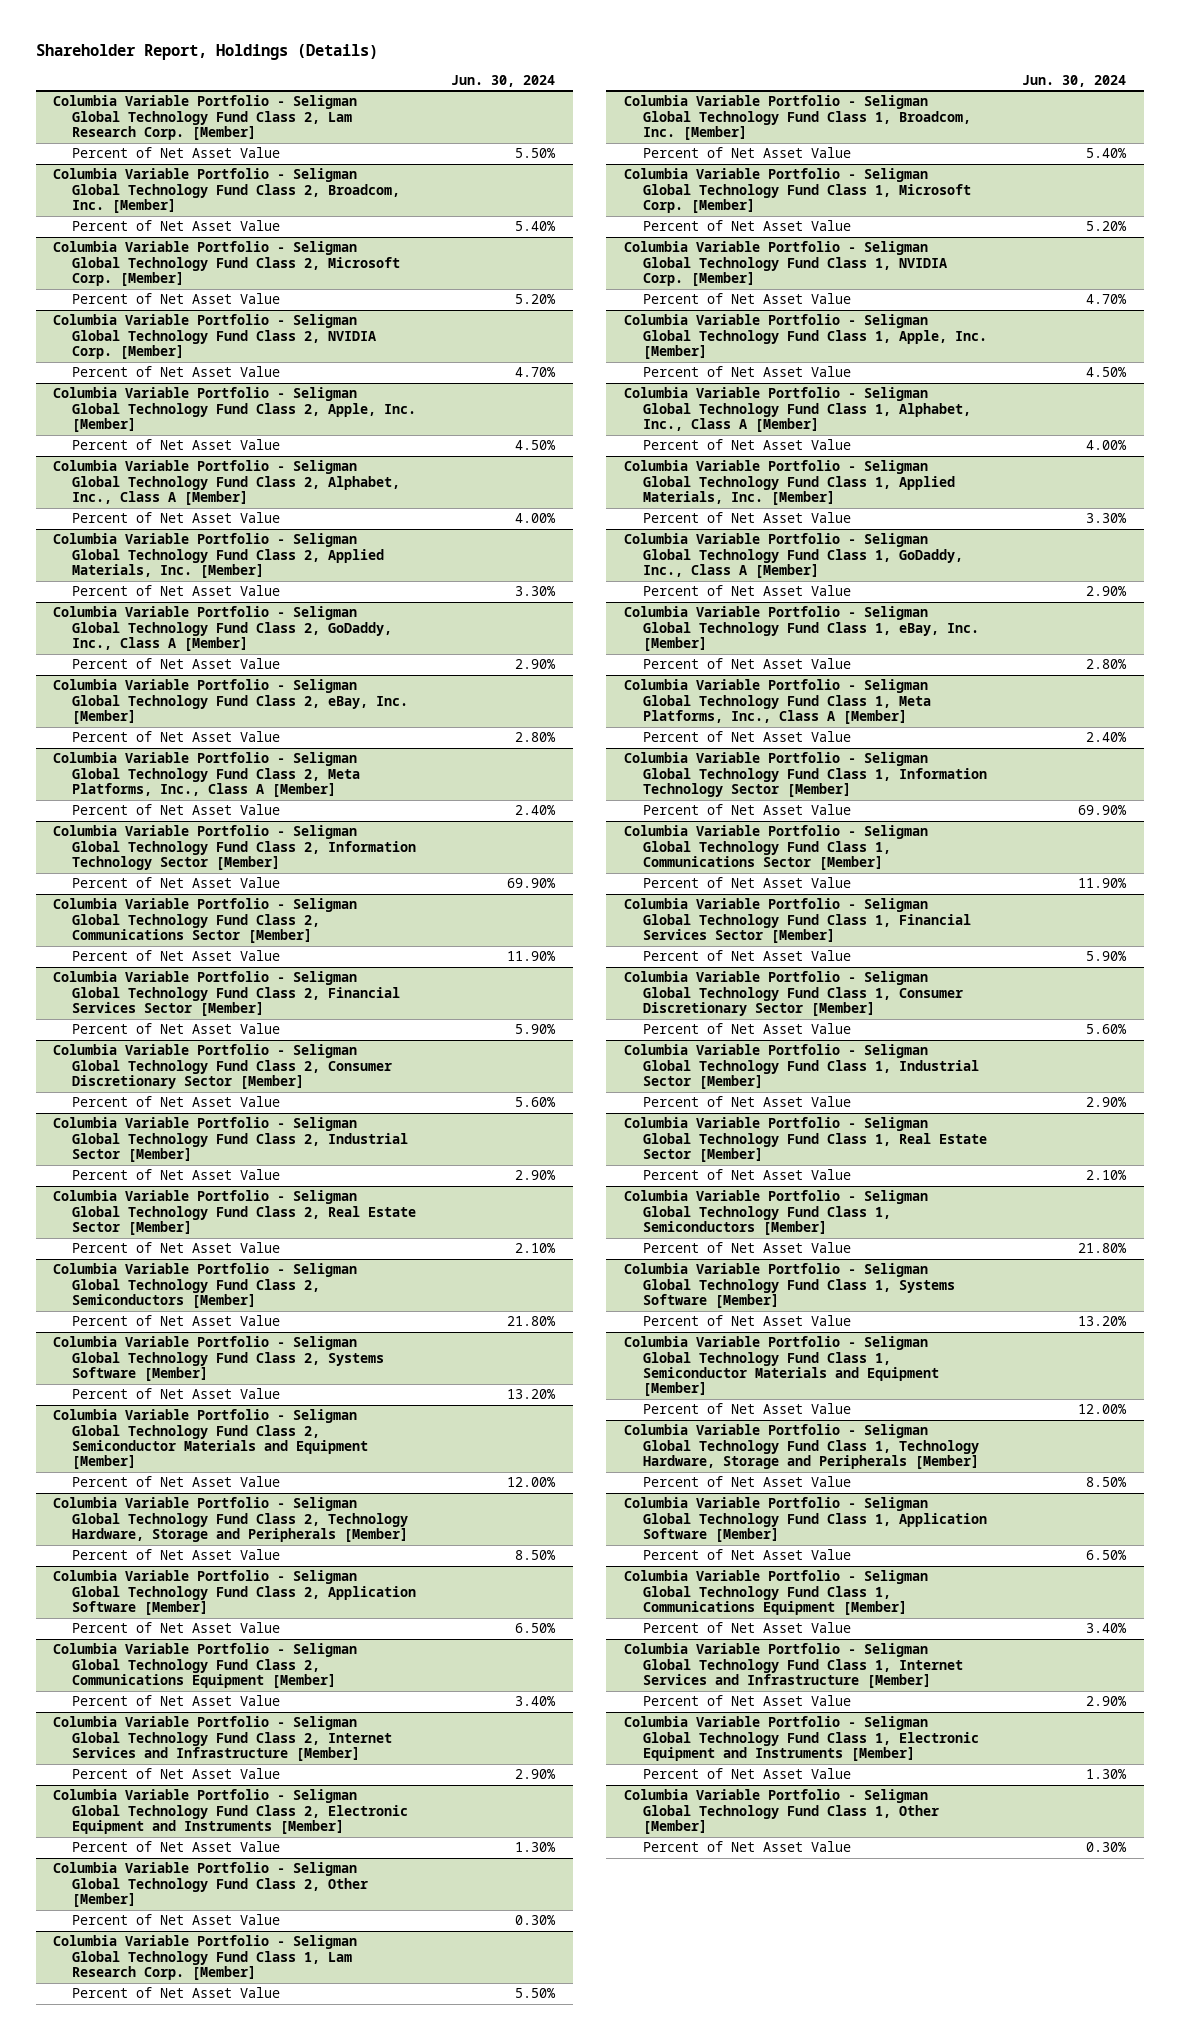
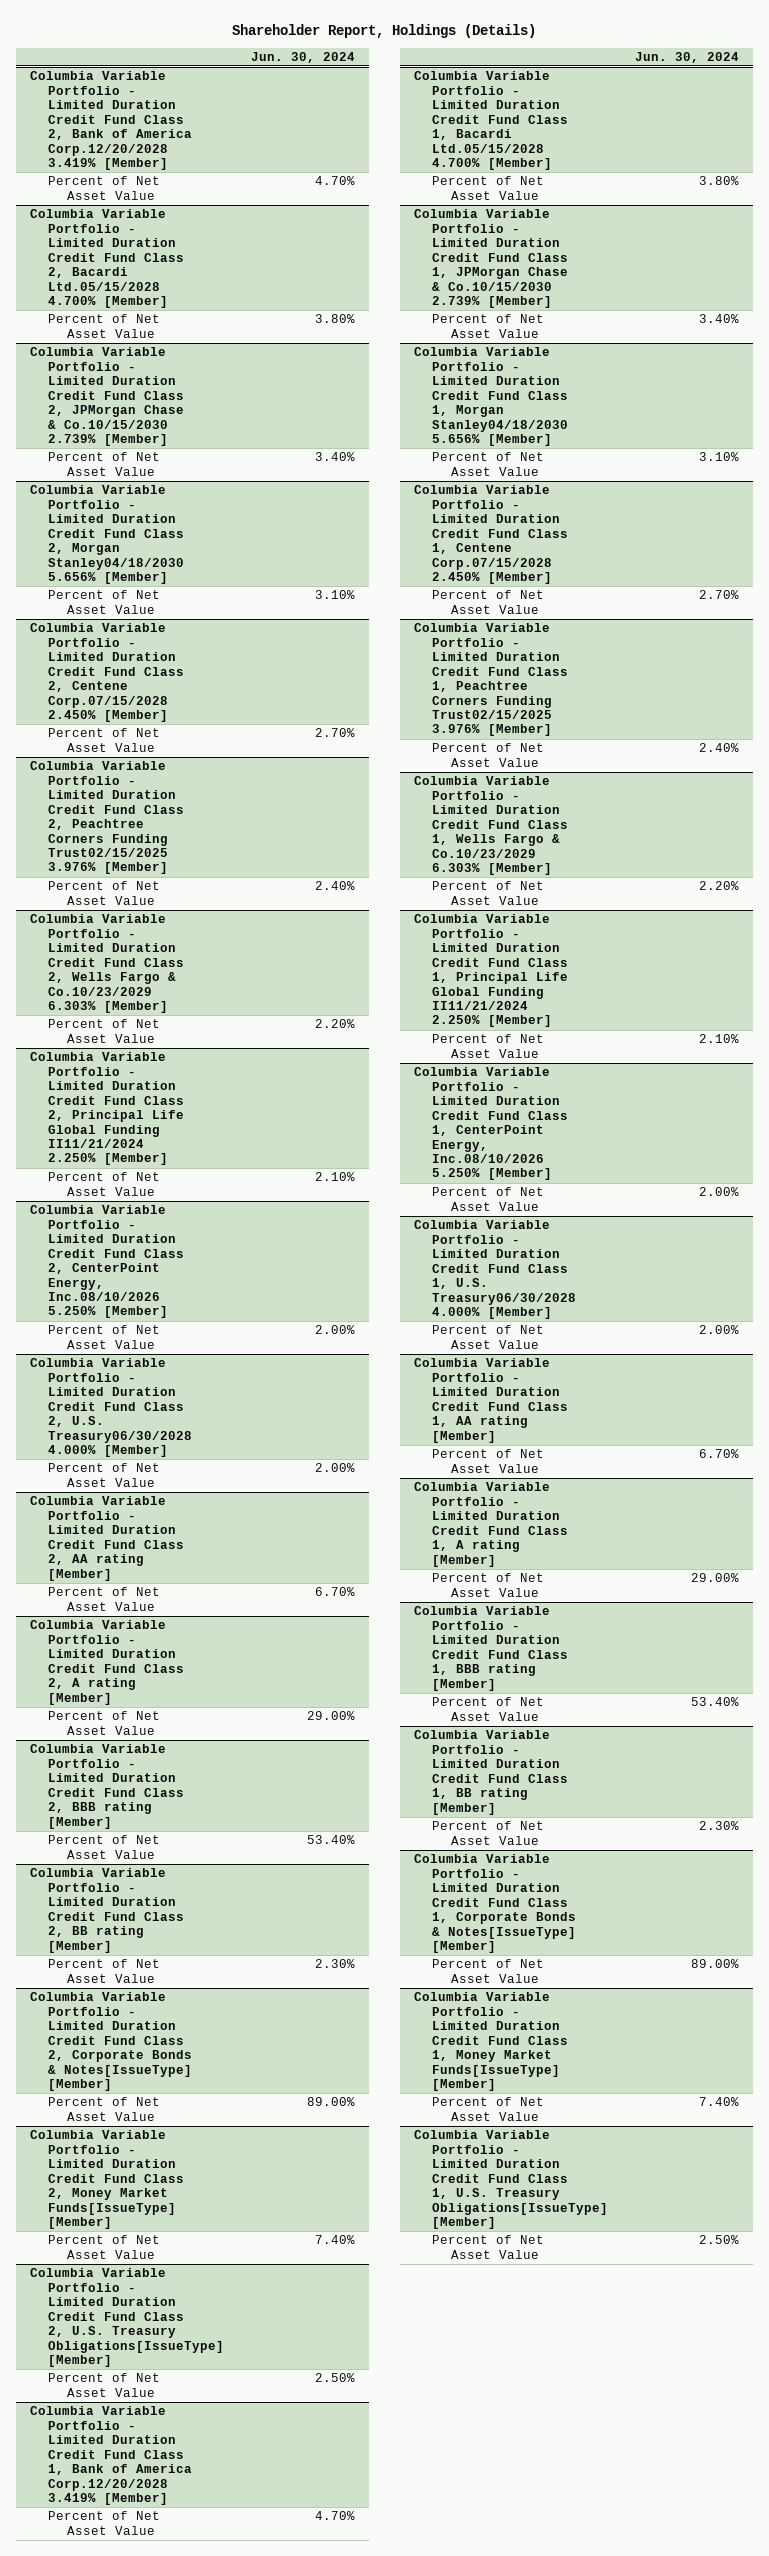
- Columbia Variable Portfolio - Seligman Global Technology Fund Class 2, Lam Research Corp. [Member]
- Percent of Net Asset Value | 5.50%
- Columbia Variable Portfolio - Seligman Global Technology Fund Class 2, Broadcom, Inc. [Member]
- Percent of Net Asset Value | 5.40%
- Columbia Variable Portfolio - Seligman Global Technology Fund Class 2, Microsoft Corp. [Member]
- Percent of Net Asset Value | 5.20%
- Columbia Variable Portfolio - Seligman Global Technology Fund Class 2, NVIDIA Corp. [Member]
+ Columbia Variable Portfolio - Limited Duration Credit Fund Class 2, Bank of America Corp.12/20/2028 3.419% [Member]
- Columbia Variable Portfolio - Seligman Global Technology Fund Class 2, Apple, Inc. [Member]
- Percent of Net Asset Value | 4.50%
- Columbia Variable Portfolio - Seligman Global Technology Fund Class 2, Alphabet, Inc., Class A [Member]
- Percent of Net Asset Value | 4.00%
- Columbia Variable Portfolio - Seligman Global Technology Fund Class 2, Applied Materials, Inc. [Member]
- Percent of Net Asset Value | 3.30%
- Columbia Variable Portfolio - Seligman Global Technology Fund Class 2, GoDaddy, Inc., Class A [Member]
- Percent of Net Asset Value | 2.90%
- Columbia Variable Portfolio - Seligman Global Technology Fund Class 2, eBay, Inc. [Member]
- Percent of Net Asset Value | 2.80%
- Columbia Variable Portfolio - Seligman Global Technology Fund Class 2, Meta Platforms, Inc., Class A [Member]
+ Columbia Variable Portfolio - Limited Duration Credit Fund Class 2, Bacardi Ltd.05/15/2028 4.700% [Member]
+ Percent of Net Asset Value | 3.80%
+ Columbia Variable Portfolio - Limited Duration Credit Fund Class 2, JPMorgan Chase & Co.10/15/2030 2.739% [Member]
+ Percent of Net Asset Value | 3.40%
+ Columbia Variable Portfolio - Limited Duration Credit Fund Class 2, Morgan Stanley04/18/2030 5.656% [Member]
+ Percent of Net Asset Value | 3.10%
+ Columbia Variable Portfolio - Limited Duration Credit Fund Class 2, Centene Corp.07/15/2028 2.450% [Member]
+ Percent of Net Asset Value | 2.70%
+ Columbia Variable Portfolio - Limited Duration Credit Fund Class 2, Peachtree Corners Funding Trust02/15/2025 3.976% [Member]
- Columbia Variable Portfolio - Seligman Global Technology Fund Class 2, Information Technology Sector [Member]
- Percent of Net Asset Value | 69.90%
- Columbia Variable Portfolio - Seligman Global Technology Fund Class 2, Communications Sector [Member]
- Percent of Net Asset Value | 11.90%
- Columbia Variable Portfolio - Seligman Global Technology Fund Class 2, Financial Services Sector [Member]
- Percent of Net Asset Value | 5.90%
- Columbia Variable Portfolio - Seligman Global Technology Fund Class 2, Consumer Discretionary Sector [Member]
- Percent of Net Asset Value | 5.60%
- Columbia Variable Portfolio - Seligman Global Technology Fund Class 2, Industrial Sector [Member]
- Percent of Net Asset Value | 2.90%
- Columbia Variable Portfolio - Seligman Global Technology Fund Class 2, Real Estate Sector [Member]
+ Columbia Variable Portfolio - Limited Duration Credit Fund Class 2, Wells Fargo & Co.10/23/2029 6.303% [Member]
+ Percent of Net Asset Value | 2.20%
+ Columbia Variable Portfolio - Limited Duration Credit Fund Class 2, Principal Life Global Funding II11/21/2024 2.250% [Member]
- Columbia Variable Portfolio - Seligman Global Technology Fund Class 2, Semiconductors [Member]
- Percent of Net Asset Value | 21.80%
- Columbia Variable Portfolio - Seligman Global Technology Fund Class 2, Systems Software [Member]
- Percent of Net Asset Value | 13.20%
- Columbia Variable Portfolio - Seligman Global Technology Fund Class 2, Semiconductor Materials and Equipment [Member]
- Percent of Net Asset Value | 12.00%
- Columbia Variable Portfolio - Seligman Global Technology Fund Class 2, Technology Hardware, Storage and Peripherals [Member]
- Percent of Net Asset Value | 8.50%
- Columbia Variable Portfolio - Seligman Global Technology Fund Class 2, Application Software [Member]
- Percent of Net Asset Value | 6.50%
- Columbia Variable Portfolio - Seligman Global Technology Fund Class 2, Communications Equipment [Member]
- Percent of Net Asset Value | 3.40%
- Columbia Variable Portfolio - Seligman Global Technology Fund Class 2, Internet Services and Infrastructure [Member]
- Percent of Net Asset Value | 2.90%
- Columbia Variable Portfolio - Seligman Global Technology Fund Class 2, Electronic Equipment and Instruments [Member]
- Percent of Net Asset Value | 1.30%
- Columbia Variable Portfolio - Seligman Global Technology Fund Class 2, Other [Member]
- Percent of Net Asset Value | 0.30%
- Columbia Variable Portfolio - Seligman Global Technology Fund Class 1, Lam Research Corp. [Member]
- Percent of Net Asset Value | 5.50%
- Columbia Variable Portfolio - Seligman Global Technology Fund Class 1, Broadcom, Inc. [Member]
- Percent of Net Asset Value | 5.40%
- Columbia Variable Portfolio - Seligman Global Technology Fund Class 1, Microsoft Corp. [Member]
- Percent of Net Asset Value | 5.20%
- Columbia Variable Portfolio - Seligman Global Technology Fund Class 1, NVIDIA Corp. [Member]
+ Columbia Variable Portfolio - Limited Duration Credit Fund Class 2, CenterPoint Energy, Inc.08/10/2026 5.250% [Member]
+ Percent of Net Asset Value | 2.00%
+ Columbia Variable Portfolio - Limited Duration Credit Fund Class 2, U.S. Treasury06/30/2028 4.000% [Member]
+ Percent of Net Asset Value | 2.00%
+ Columbia Variable Portfolio - Limited Duration Credit Fund Class 2, AA rating [Member]
+ Percent of Net Asset Value | 6.70%
+ Columbia Variable Portfolio - Limited Duration Credit Fund Class 2, A rating [Member]
+ Percent of Net Asset Value | 29.00%
+ Columbia Variable Portfolio - Limited Duration Credit Fund Class 2, BBB rating [Member]
+ Percent of Net Asset Value | 53.40%
+ Columbia Variable Portfolio - Limited Duration Credit Fund Class 2, BB rating [Member]
+ Percent of Net Asset Value | 2.30%
+ Columbia Variable Portfolio - Limited Duration Credit Fund Class 2, Corporate Bonds & Notes[IssueType] [Member]
+ Percent of Net Asset Value | 89.00%
+ Columbia Variable Portfolio - Limited Duration Credit Fund Class 2, Money Market Funds[IssueType] [Member]
+ Percent of Net Asset Value | 7.40%
+ Columbia Variable Portfolio - Limited Duration Credit Fund Class 2, U.S. Treasury Obligations[IssueType] [Member]
+ Percent of Net Asset Value | 2.50%
+ Columbia Variable Portfolio - Limited Duration Credit Fund Class 1, Bank of America Corp.12/20/2028 3.419% [Member]
- Columbia Variable Portfolio - Seligman Global Technology Fund Class 1, Apple, Inc. [Member]
- Percent of Net Asset Value | 4.50%
- Columbia Variable Portfolio - Seligman Global Technology Fund Class 1, Alphabet, Inc., Class A [Member]
- Percent of Net Asset Value | 4.00%
- Columbia Variable Portfolio - Seligman Global Technology Fund Class 1, Applied Materials, Inc. [Member]
- Percent of Net Asset Value | 3.30%
- Columbia Variable Portfolio - Seligman Global Technology Fund Class 1, GoDaddy, Inc., Class A [Member]
- Percent of Net Asset Value | 2.90%
- Columbia Variable Portfolio - Seligman Global Technology Fund Class 1, eBay, Inc. [Member]
- Percent of Net Asset Value | 2.80%
- Columbia Variable Portfolio - Seligman Global Technology Fund Class 1, Meta Platforms, Inc., Class A [Member]
+ Columbia Variable Portfolio - Limited Duration Credit Fund Class 1, Bacardi Ltd.05/15/2028 4.700% [Member]
+ Percent of Net Asset Value | 3.80%
+ Columbia Variable Portfolio - Limited Duration Credit Fund Class 1, JPMorgan Chase & Co.10/15/2030 2.739% [Member]
+ Percent of Net Asset Value | 3.40%
+ Columbia Variable Portfolio - Limited Duration Credit Fund Class 1, Morgan Stanley04/18/2030 5.656% [Member]
+ Percent of Net Asset Value | 3.10%
+ Columbia Variable Portfolio - Limited Duration Credit Fund Class 1, Centene Corp.07/15/2028 2.450% [Member]
+ Percent of Net Asset Value | 2.70%
+ Columbia Variable Portfolio - Limited Duration Credit Fund Class 1, Peachtree Corners Funding Trust02/15/2025 3.976% [Member]
- Columbia Variable Portfolio - Seligman Global Technology Fund Class 1, Information Technology Sector [Member]
- Percent of Net Asset Value | 69.90%
- Columbia Variable Portfolio - Seligman Global Technology Fund Class 1, Communications Sector [Member]
- Percent of Net Asset Value | 11.90%
- Columbia Variable Portfolio - Seligman Global Technology Fund Class 1, Financial Services Sector [Member]
- Percent of Net Asset Value | 5.90%
- Columbia Variable Portfolio - Seligman Global Technology Fund Class 1, Consumer Discretionary Sector [Member]
- Percent of Net Asset Value | 5.60%
- Columbia Variable Portfolio - Seligman Global Technology Fund Class 1, Industrial Sector [Member]
- Percent of Net Asset Value | 2.90%
- Columbia Variable Portfolio - Seligman Global Technology Fund Class 1, Real Estate Sector [Member]
+ Columbia Variable Portfolio - Limited Duration Credit Fund Class 1, Wells Fargo & Co.10/23/2029 6.303% [Member]
+ Percent of Net Asset Value | 2.20%
+ Columbia Variable Portfolio - Limited Duration Credit Fund Class 1, Principal Life Global Funding II11/21/2024 2.250% [Member]
- Columbia Variable Portfolio - Seligman Global Technology Fund Class 1, Semiconductors [Member]
- Percent of Net Asset Value | 21.80%
- Columbia Variable Portfolio - Seligman Global Technology Fund Class 1, Systems Software [Member]
- Percent of Net Asset Value | 13.20%
- Columbia Variable Portfolio - Seligman Global Technology Fund Class 1, Semiconductor Materials and Equipment [Member]
- Percent of Net Asset Value | 12.00%
- Columbia Variable Portfolio - Seligman Global Technology Fund Class 1, Technology Hardware, Storage and Peripherals [Member]
- Percent of Net Asset Value | 8.50%
- Columbia Variable Portfolio - Seligman Global Technology Fund Class 1, Application Software [Member]
- Percent of Net Asset Value | 6.50%
- Columbia Variable Portfolio - Seligman Global Technology Fund Class 1, Communications Equipment [Member]
- Percent of Net Asset Value | 3.40%
- Columbia Variable Portfolio - Seligman Global Technology Fund Class 1, Internet Services and Infrastructure [Member]
- Percent of Net Asset Value | 2.90%
- Columbia Variable Portfolio - Seligman Global Technology Fund Class 1, Electronic Equipment and Instruments [Member]
- Percent of Net Asset Value | 1.30%
- Columbia Variable Portfolio - Seligman Global Technology Fund Class 1, Other [Member]
- Percent of Net Asset Value | 0.30%
+ Columbia Variable Portfolio - Limited Duration Credit Fund Class 1, CenterPoint Energy, Inc.08/10/2026 5.250% [Member]
+ Percent of Net Asset Value | 2.00%
+ Columbia Variable Portfolio - Limited Duration Credit Fund Class 1, U.S. Treasury06/30/2028 4.000% [Member]
+ Percent of Net Asset Value | 2.00%
+ Columbia Variable Portfolio - Limited Duration Credit Fund Class 1, AA rating [Member]
+ Percent of Net Asset Value | 6.70%
+ Columbia Variable Portfolio - Limited Duration Credit Fund Class 1, A rating [Member]
+ Percent of Net Asset Value | 29.00%
+ Columbia Variable Portfolio - Limited Duration Credit Fund Class 1, BBB rating [Member]
+ Percent of Net Asset Value | 53.40%
+ Columbia Variable Portfolio - Limited Duration Credit Fund Class 1, BB rating [Member]
+ Percent of Net Asset Value | 2.30%
+ Columbia Variable Portfolio - Limited Duration Credit Fund Class 1, Corporate Bonds & Notes[IssueType] [Member]
+ Percent of Net Asset Value | 89.00%
+ Columbia Variable Portfolio - Limited Duration Credit Fund Class 1, Money Market Funds[IssueType] [Member]
+ Percent of Net Asset Value | 7.40%
+ Columbia Variable Portfolio - Limited Duration Credit Fund Class 1, U.S. Treasury Obligations[IssueType] [Member]
+ Percent of Net Asset Value | 2.50%

